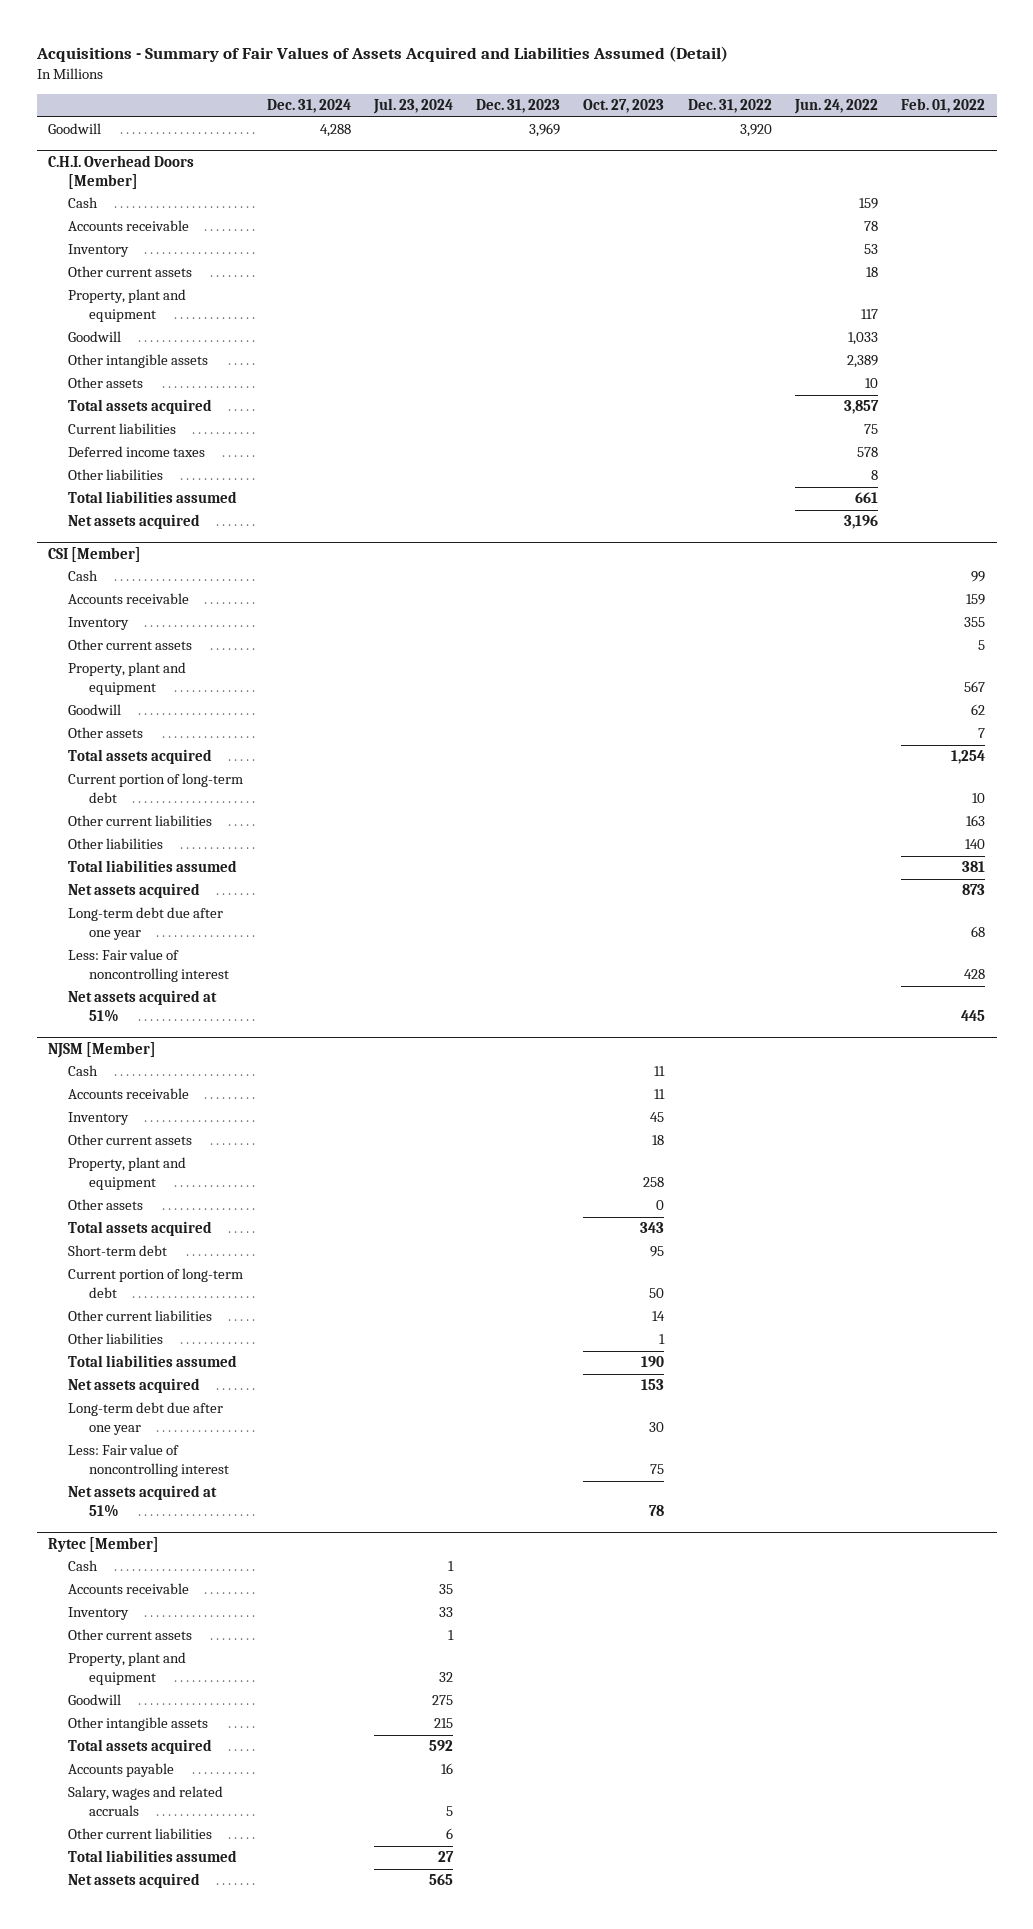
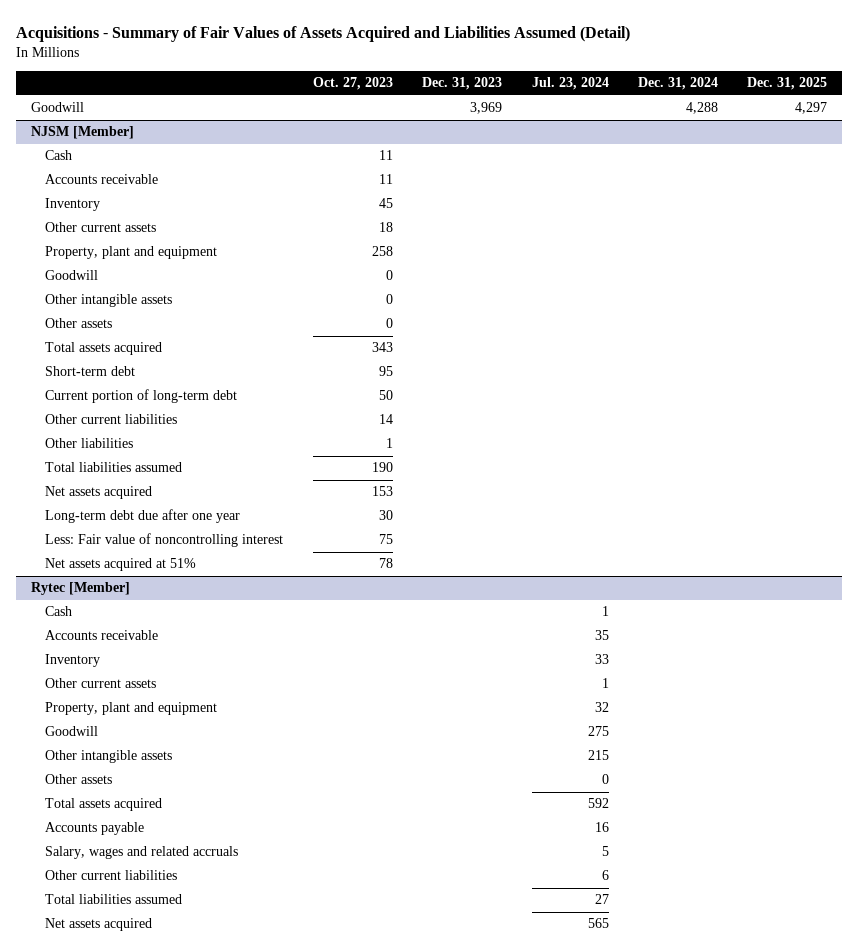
- | Dec. 31, 2024 | Jul. 23, 2024 | Dec. 31, 2023 | Oct. 27, 2023 | Dec. 31, 2022 | Jun. 24, 2022 | Feb. 01, 2022
+ | Oct. 27, 2023 | Dec. 31, 2023 | Jul. 23, 2024 | Dec. 31, 2024 | Dec. 31, 2025
- C.H.I. Overhead Doors [Member]
- Cash | | | | | | 159 |
- Accounts receivable | | | | | | 78 |
- Inventory | | | | | | 53 |
- Other current assets | | | | | | 18 |
- Property, plant and equipment | | | | | | 117 |
- Goodwill | | | | | | 1,033 |
- Other intangible assets | | | | | | 2,389 |
- Other assets | | | | | | 10 |
- Total assets acquired | | | | | | 3,857 |
- Current liabilities | | | | | | 75 |
- Deferred income taxes | | | | | | 578 |
- Other liabilities | | | | | | 8 |
- Total liabilities assumed | | | | | | 661 |
- Net assets acquired | | | | | | 3,196 |
- CSI [Member]
- Cash | | | | | | | 99
- Accounts receivable | | | | | | | 159
- Inventory | | | | | | | 355
- Other current assets | | | | | | | 5
- Property, plant and equipment | | | | | | | 567
- Goodwill | | | | | | | 62
- Other assets | | | | | | | 7
- Total assets acquired | | | | | | | 1,254
- Current portion of long-term debt | | | | | | | 10
- Other current liabilities | | | | | | | 163
- Other liabilities | | | | | | | 140
- Total liabilities assumed | | | | | | | 381
- Net assets acquired | | | | | | | 873
- Long-term debt due after one year | | | | | | | 68
- Less: Fair value of noncontrolling interest | | | | | | | 428
- Net assets acquired at 51% | | | | | | | 445
@ NJSM [Member]
+ Goodwill | 0 | | | |
+ Other intangible assets | 0 | | | |
@ Rytec [Member]
+ Other assets | | | 0 | |

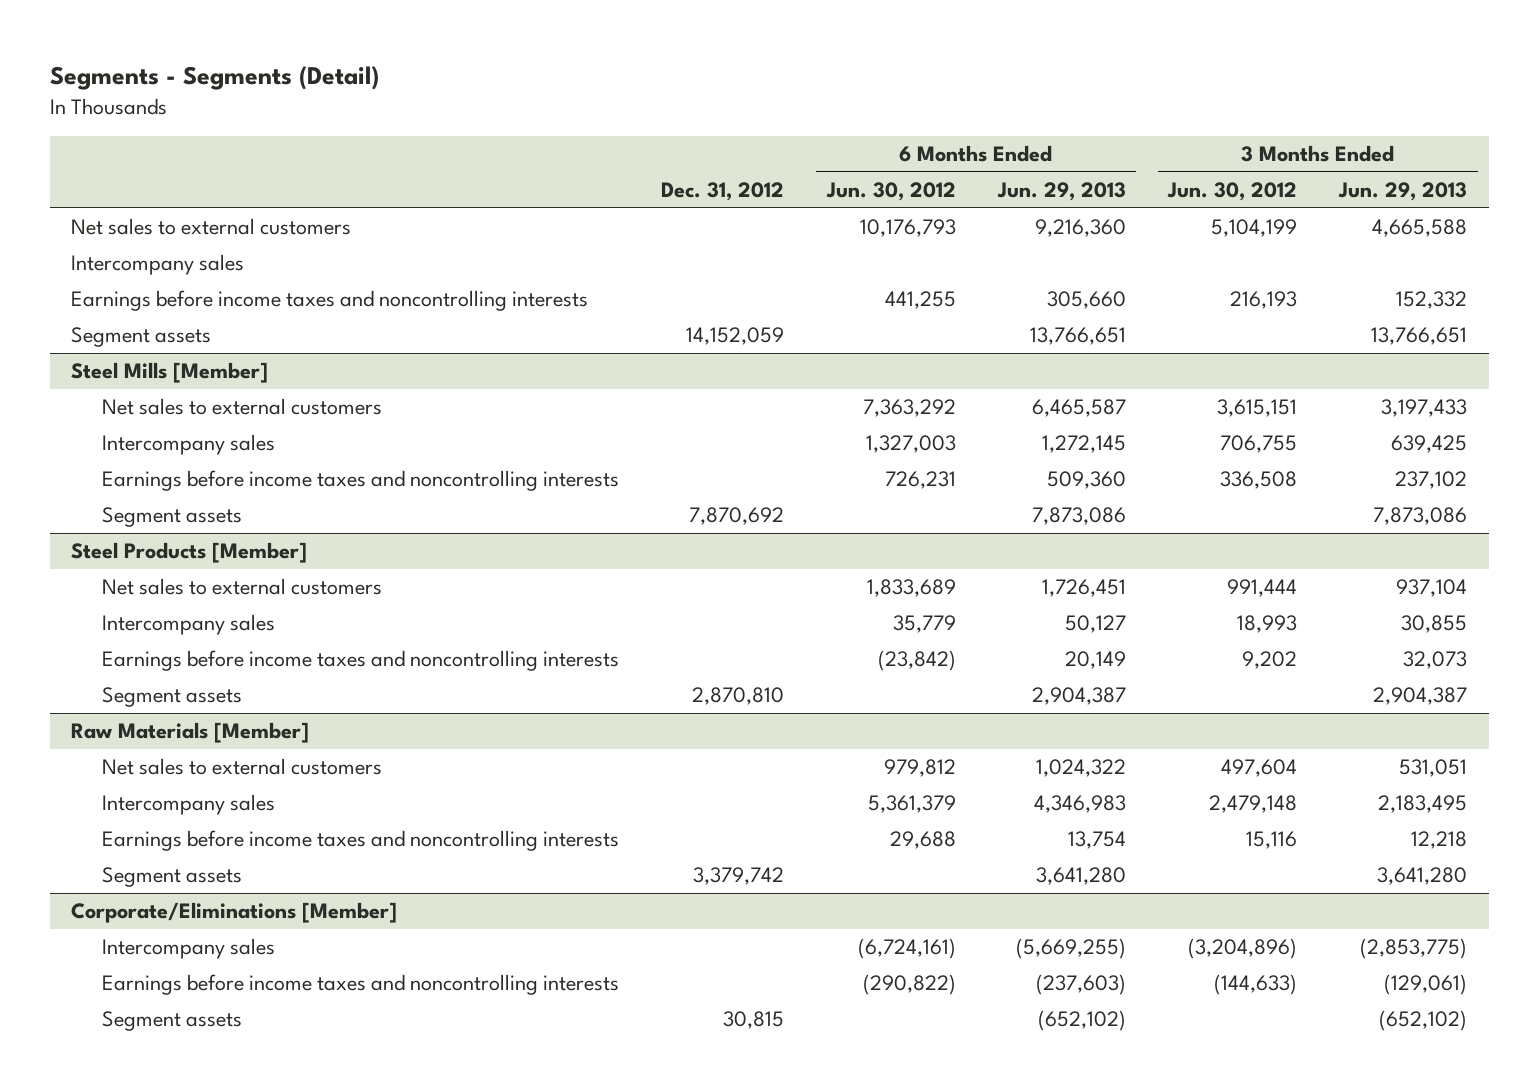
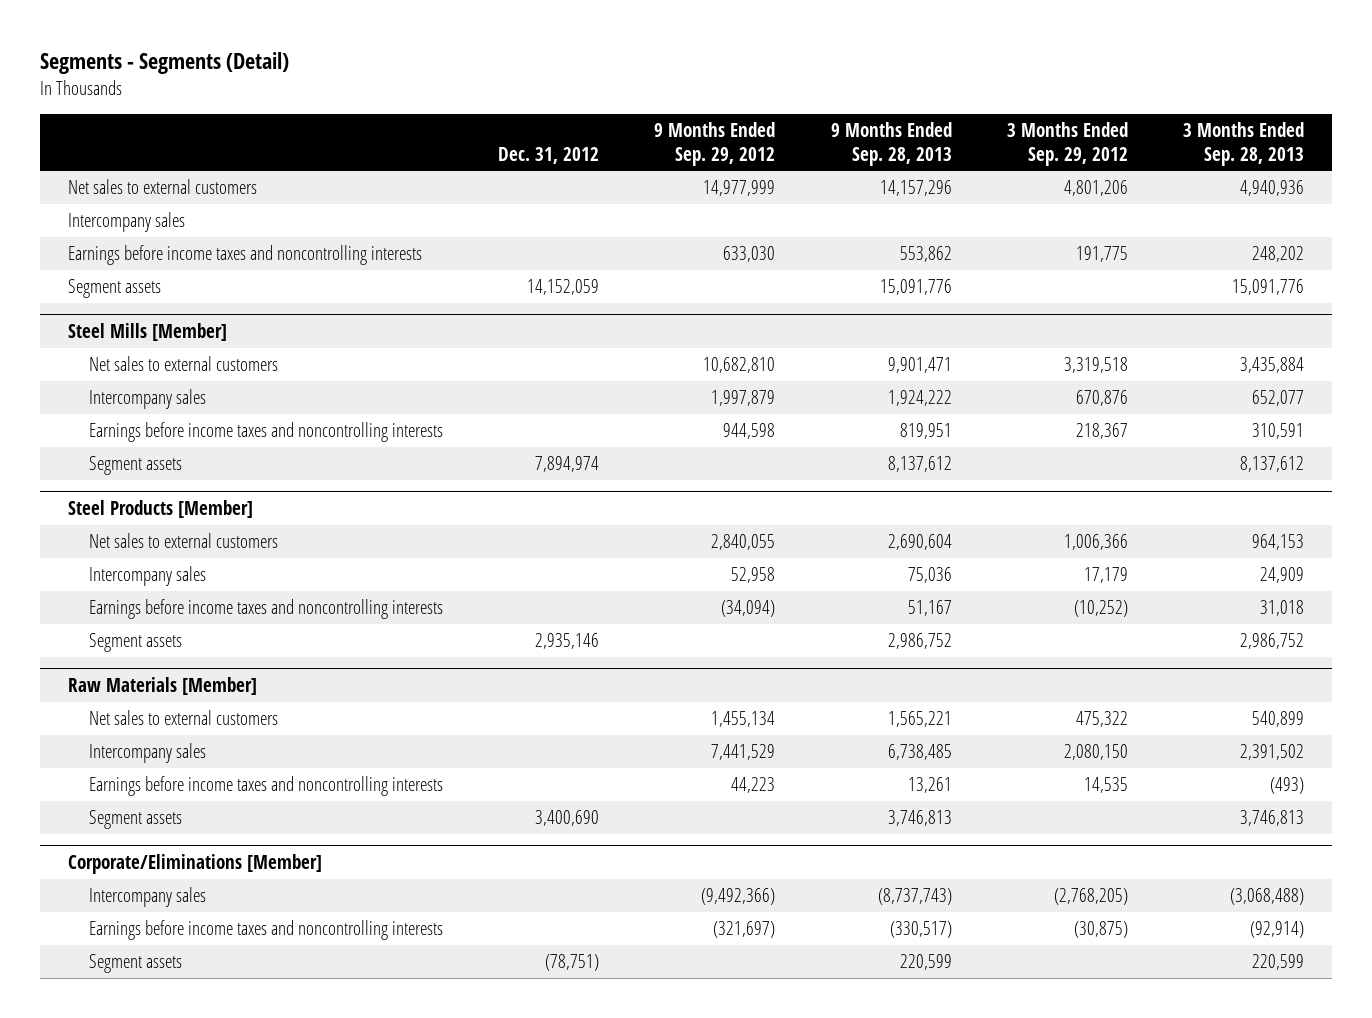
- | Dec. 31, 2012 | 6 Months Ended Jun. 30, 2012 | 6 Months Ended Jun. 29, 2013 | 3 Months Ended Jun. 30, 2012 | 3 Months Ended Jun. 29, 2013
+ | Dec. 31, 2012 | 9 Months Ended Sep. 29, 2012 | 9 Months Ended Sep. 28, 2013 | 3 Months Ended Sep. 29, 2012 | 3 Months Ended Sep. 28, 2013
@ Steel Mills [Member]
- Segment assets | 7,870,692 | | 7,873,086 | | 7,873,086
+ Segment assets | 7,894,974 | | 8,137,612 | | 8,137,612
@ Steel Products [Member]
- Segment assets | 2,870,810 | | 2,904,387 | | 2,904,387
+ Segment assets | 2,935,146 | | 2,986,752 | | 2,986,752
@ Raw Materials [Member]
- Segment assets | 3,379,742 | | 3,641,280 | | 3,641,280
+ Segment assets | 3,400,690 | | 3,746,813 | | 3,746,813
@ Corporate/Eliminations [Member]
- Segment assets | 30,815 | | (652,102) | | (652,102)
+ Segment assets | (78,751) | | 220,599 | | 220,599

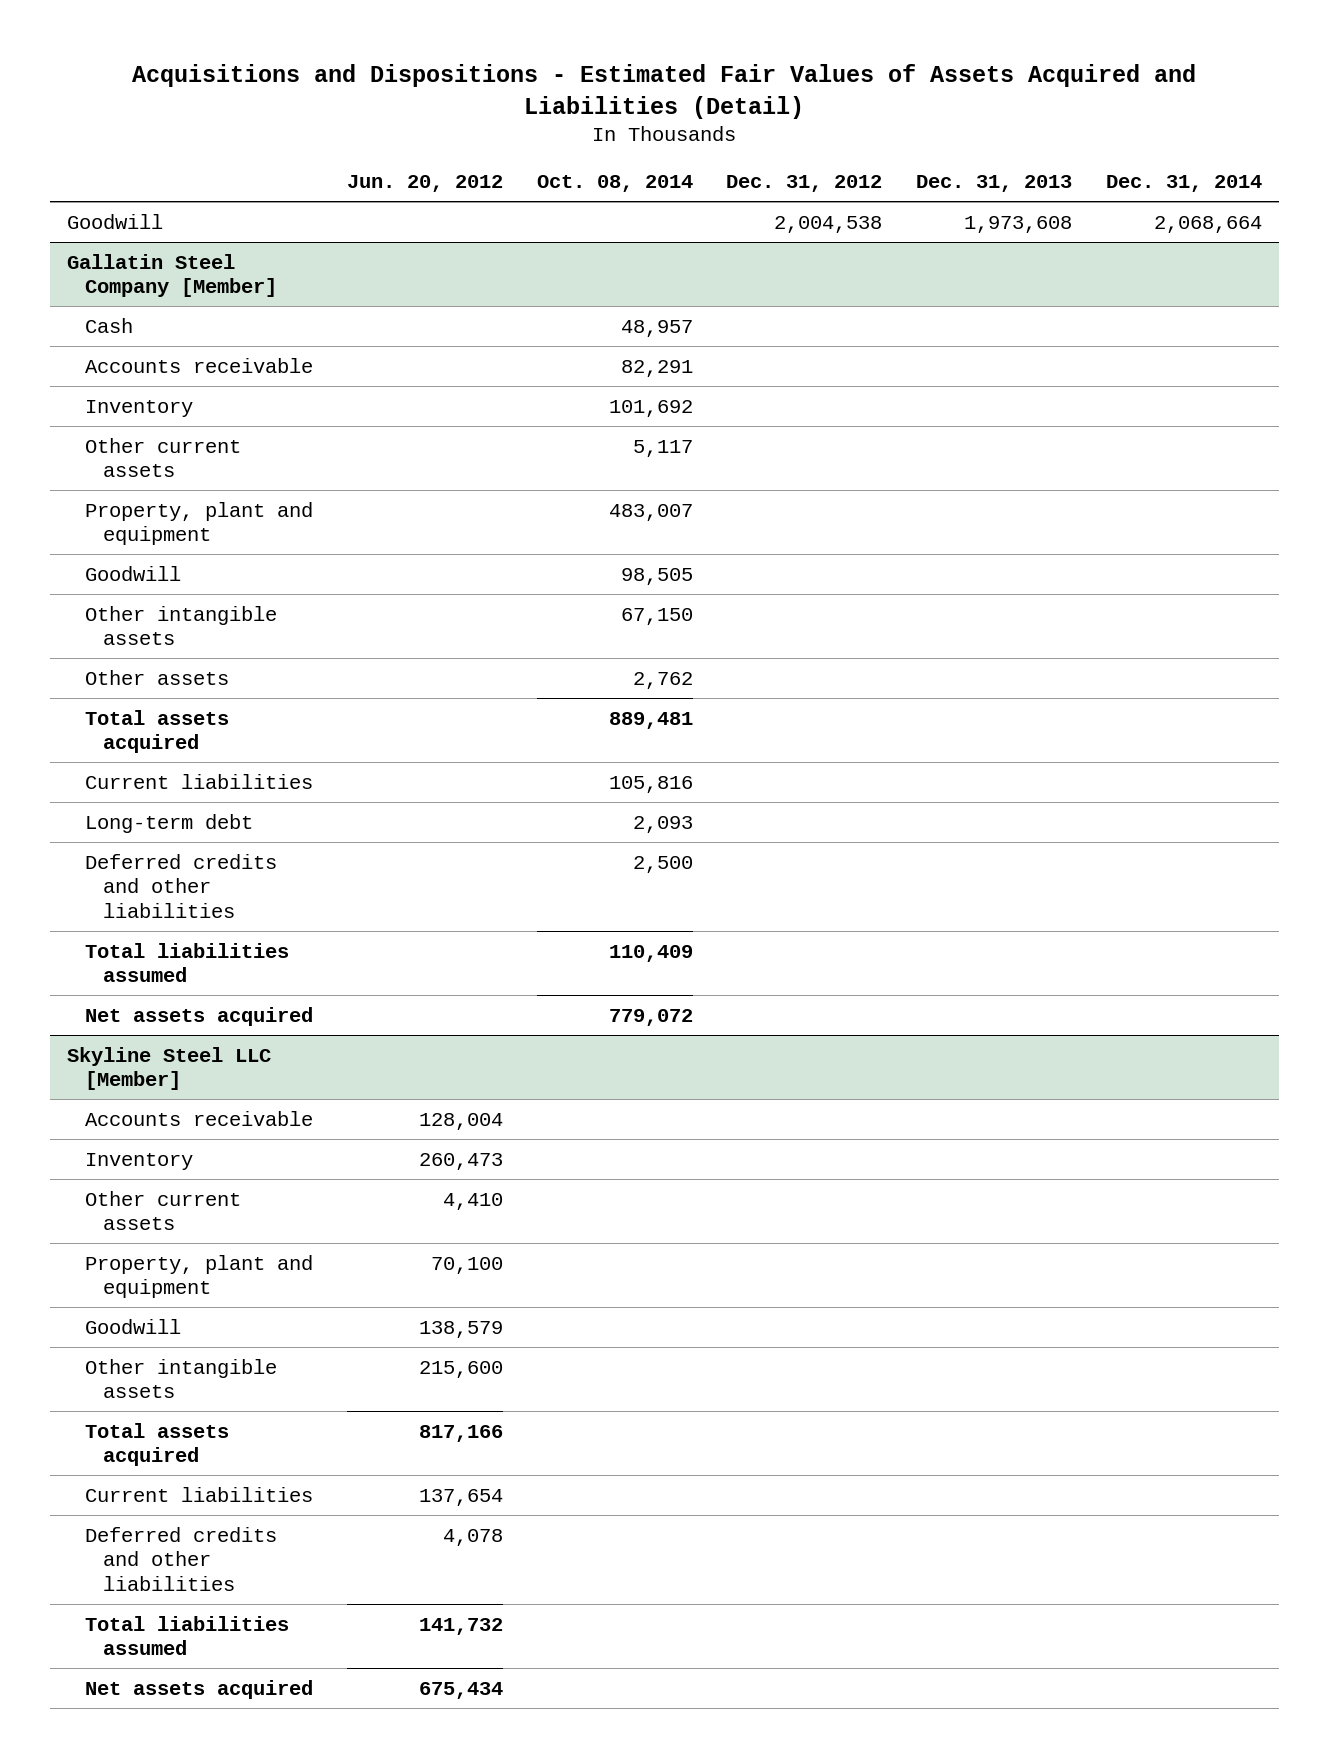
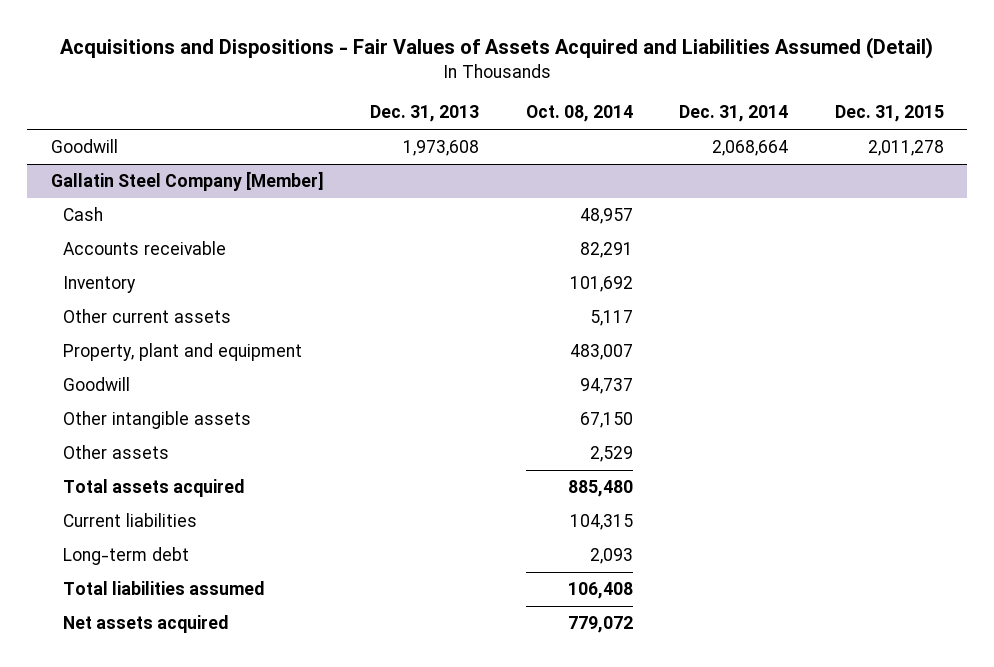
- Acquisitions and Dispositions - Estimated Fair Values of Assets Acquired and Liabilities (Detail)
+ Acquisitions and Dispositions - Fair Values of Assets Acquired and Liabilities Assumed (Detail)
- | Jun. 20, 2012 | Oct. 08, 2014 | Dec. 31, 2012 | Dec. 31, 2013 | Dec. 31, 2014
+ | Dec. 31, 2013 | Oct. 08, 2014 | Dec. 31, 2014 | Dec. 31, 2015
@ Gallatin Steel Company [Member]
- Goodwill | | 98,505 | | |
+ Goodwill | | 94,737 | |
- Other assets | | 2,762 | | |
- Total assets acquired | | 889,481 | | |
- Current liabilities | | 105,816 | | |
+ Other assets | | 2,529 | |
+ Total assets acquired | | 885,480 | |
+ Current liabilities | | 104,315 | |
- Deferred credits and other liabilities | | 2,500 | | |
- Total liabilities assumed | | 110,409 | | |
+ Total liabilities assumed | | 106,408 | |
- Skyline Steel LLC [Member]
- Accounts receivable | 128,004 | | | |
- Inventory | 260,473 | | | |
- Other current assets | 4,410 | | | |
- Property, plant and equipment | 70,100 | | | |
- Goodwill | 138,579 | | | |
- Other intangible assets | 215,600 | | | |
- Total assets acquired | 817,166 | | | |
- Current liabilities | 137,654 | | | |
- Deferred credits and other liabilities | 4,078 | | | |
- Total liabilities assumed | 141,732 | | | |
- Net assets acquired | 675,434 | | | |

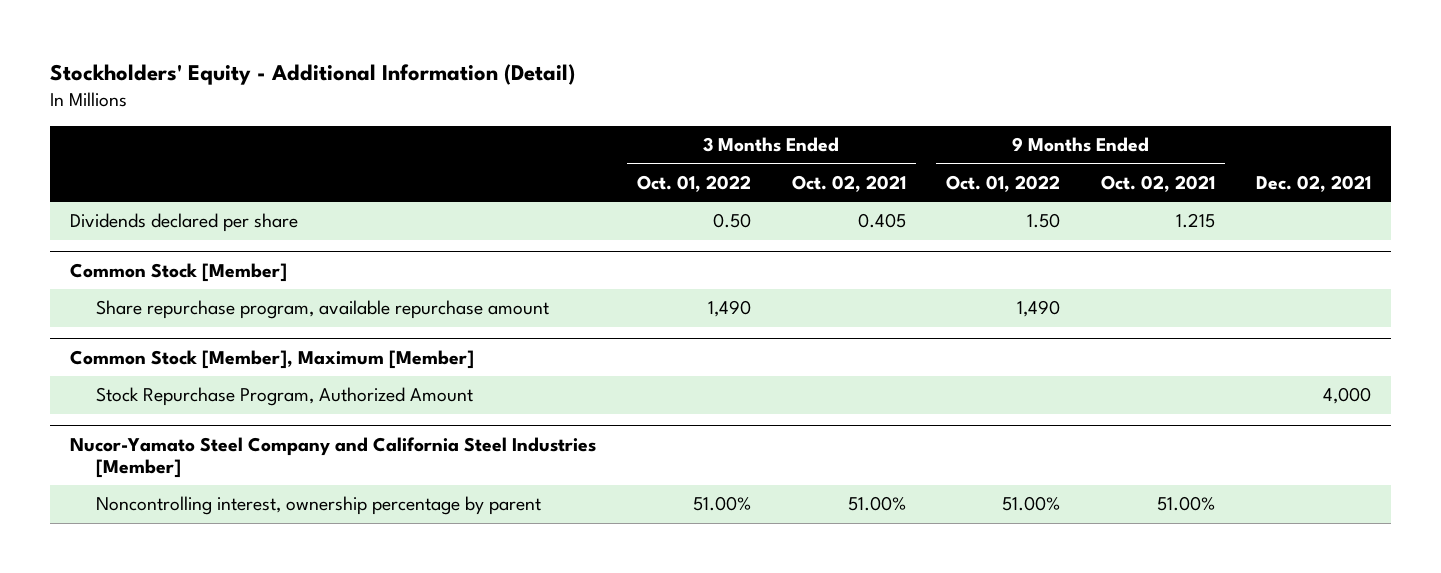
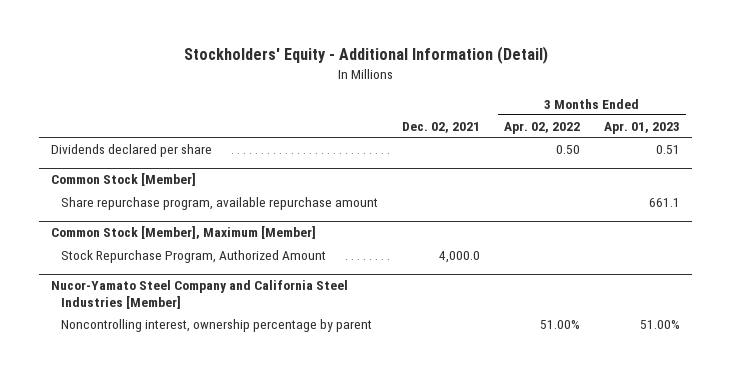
- | 3 Months Ended Oct. 01, 2022 | 3 Months Ended Oct. 02, 2021 | 9 Months Ended Oct. 01, 2022 | 9 Months Ended Oct. 02, 2021 | Dec. 02, 2021
+ | Dec. 02, 2021 | 3 Months Ended Apr. 02, 2022 | 3 Months Ended Apr. 01, 2023
@ Common Stock [Member], Maximum [Member]
- Stock Repurchase Program, Authorized Amount | | | | | 4,000
+ Stock Repurchase Program, Authorized Amount | 4,000.0 | |

